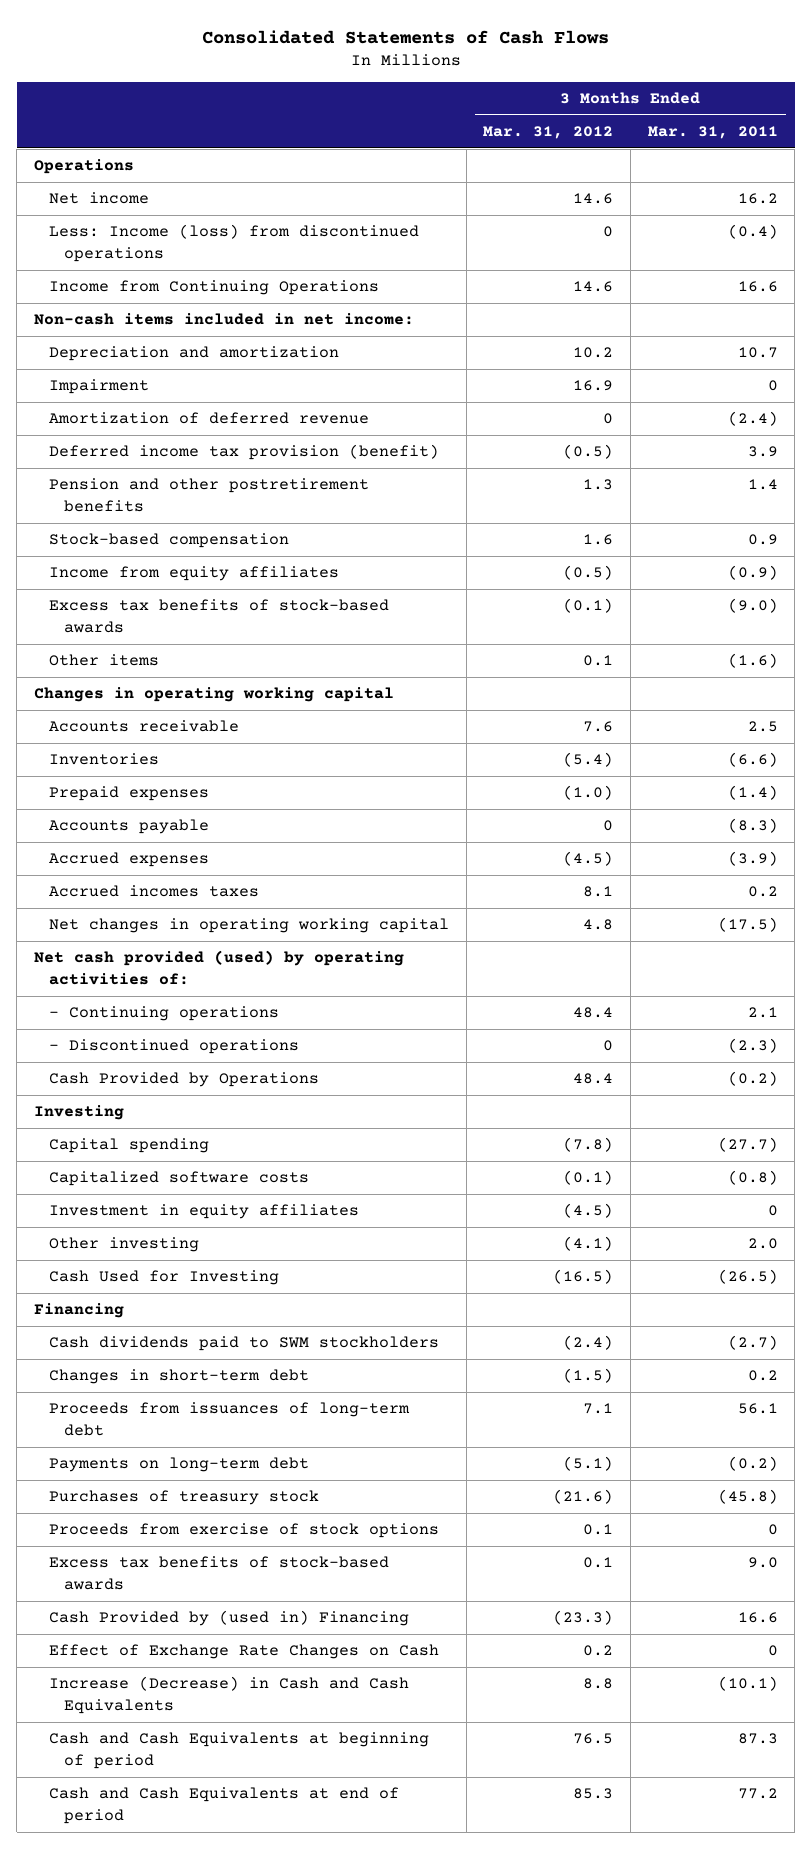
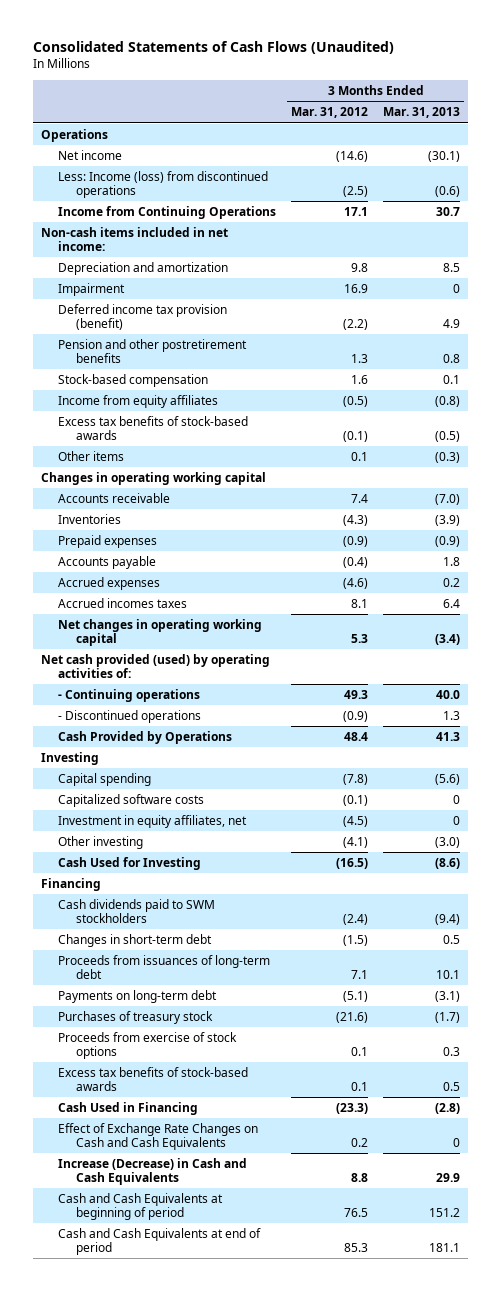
- Consolidated Statements of Cash Flows
+ Consolidated Statements of Cash Flows (Unaudited)
- | 3 Months Ended Mar. 31, 2012 | 3 Months Ended Mar. 31, 2011
+ | 3 Months Ended Mar. 31, 2012 | 3 Months Ended Mar. 31, 2013
- Net income | 14.6 | 16.2
- Less: Income (loss) from discontinued operations | 0 | (0.4)
- Income from Continuing Operations | 14.6 | 16.6
+ Net income | (14.6) | (30.1)
+ Less: Income (loss) from discontinued operations | (2.5) | (0.6)
+ Income from Continuing Operations | 17.1 | 30.7
- Depreciation and amortization | 10.2 | 10.7
+ Depreciation and amortization | 9.8 | 8.5
- Amortization of deferred revenue | 0 | (2.4)
- Deferred income tax provision (benefit) | (0.5) | 3.9
+ Deferred income tax provision (benefit) | (2.2) | 4.9
- Accounts receivable | 7.6 | 2.5
- Inventories | (5.4) | (6.6)
- Prepaid expenses | (1.0) | (1.4)
- Accounts payable | 0 | (8.3)
- Accrued expenses | (4.5) | (3.9)
+ Accounts receivable | 7.4 | (7.0)
+ Inventories | (4.3) | (3.9)
+ Prepaid expenses | (0.9) | (0.9)
+ Accounts payable | (0.4) | 1.8
+ Accrued expenses | (4.6) | 0.2
- Net changes in operating working capital | 4.8 | (17.5)
+ Net changes in operating working capital | 5.3 | (3.4)
- - Continuing operations | 48.4 | 2.1
- - Discontinued operations | 0 | (2.3)
+ - Continuing operations | 49.3 | 40.0
+ - Discontinued operations | (0.9) | 1.3
- Investment in equity affiliates | (4.5) | 0
+ Investment in equity affiliates, net | (4.5) | 0
- Cash Provided by (used in) Financing | (23.3) | 16.6
- Effect of Exchange Rate Changes on Cash | 0.2 | 0
+ Cash Used in Financing | (23.3) | (2.8)
+ Effect of Exchange Rate Changes on Cash and Cash Equivalents | 0.2 | 0

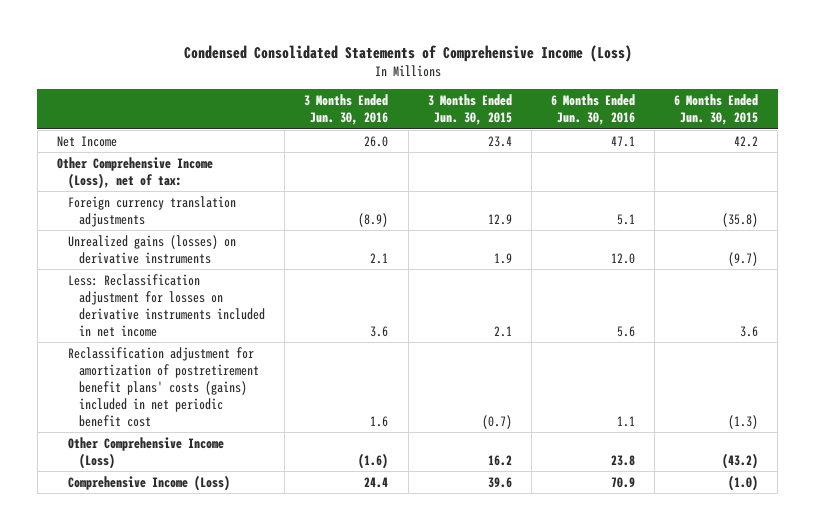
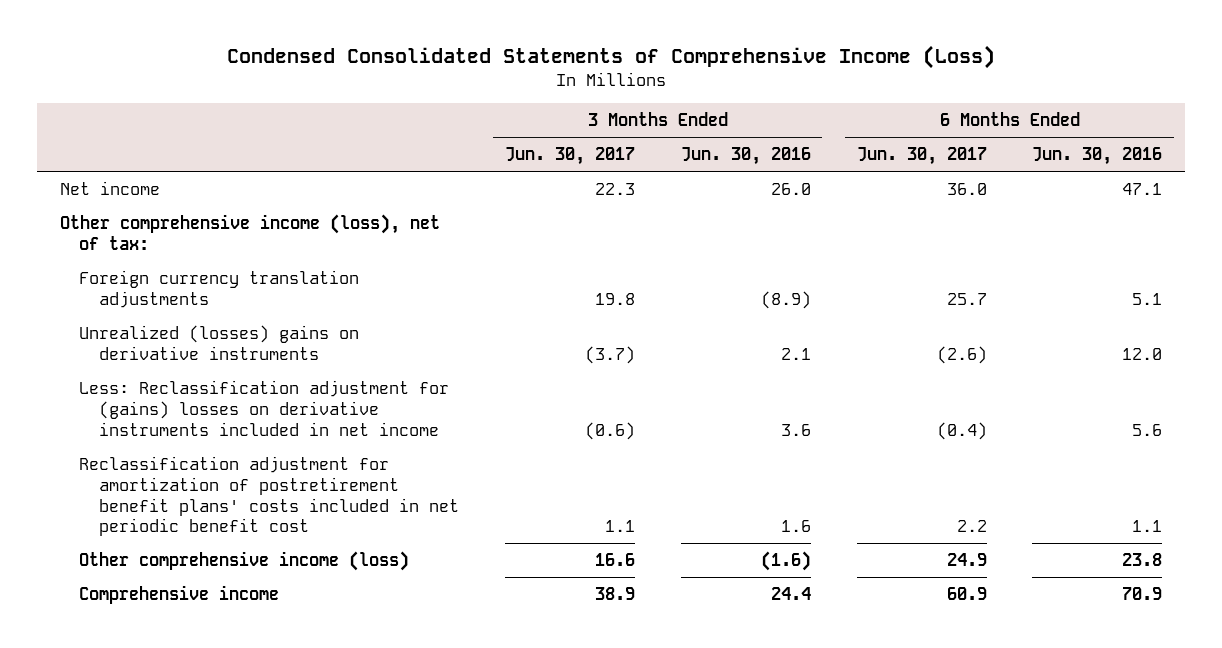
- | 3 Months Ended Jun. 30, 2016 | 3 Months Ended Jun. 30, 2015 | 6 Months Ended Jun. 30, 2016 | 6 Months Ended Jun. 30, 2015
+ | 3 Months Ended Jun. 30, 2017 | 3 Months Ended Jun. 30, 2016 | 6 Months Ended Jun. 30, 2017 | 6 Months Ended Jun. 30, 2016
- Net Income | 26.0 | 23.4 | 47.1 | 42.2
- Other Comprehensive Income (Loss), net of tax:
+ Net income | 22.3 | 26.0 | 36.0 | 47.1
+ Other comprehensive income (loss), net of tax:
- Unrealized gains (losses) on derivative instruments | 2.1 | 1.9 | 12.0 | (9.7)
- Less: Reclassification adjustment for losses on derivative instruments included in net income | 3.6 | 2.1 | 5.6 | 3.6
- Reclassification adjustment for amortization of postretirement benefit plans' costs (gains) included in net periodic benefit cost | 1.6 | (0.7) | 1.1 | (1.3)
- Other Comprehensive Income (Loss) | (1.6) | 16.2 | 23.8 | (43.2)
- Comprehensive Income (Loss) | 24.4 | 39.6 | 70.9 | (1.0)
+ Unrealized (losses) gains on derivative instruments | (3.7) | 2.1 | (2.6) | 12.0
+ Less: Reclassification adjustment for (gains) losses on derivative instruments included in net income | (0.6) | 3.6 | (0.4) | 5.6
+ Reclassification adjustment for amortization of postretirement benefit plans' costs included in net periodic benefit cost | 1.1 | 1.6 | 2.2 | 1.1
+ Other comprehensive income (loss) | 16.6 | (1.6) | 24.9 | 23.8
+ Comprehensive income | 38.9 | 24.4 | 60.9 | 70.9

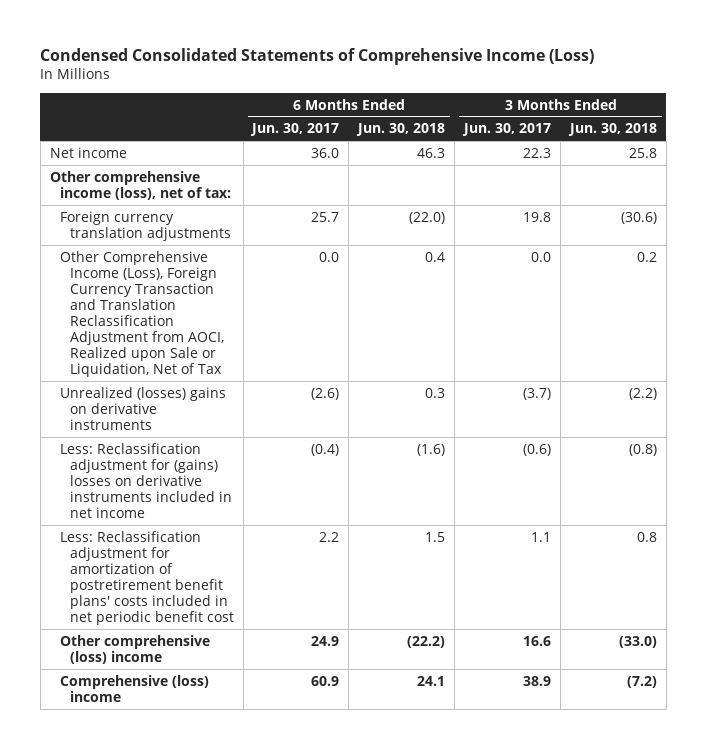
- | 3 Months Ended Jun. 30, 2017 | 3 Months Ended Jun. 30, 2016 | 6 Months Ended Jun. 30, 2017 | 6 Months Ended Jun. 30, 2016
+ | 6 Months Ended Jun. 30, 2017 | 6 Months Ended Jun. 30, 2018 | 3 Months Ended Jun. 30, 2017 | 3 Months Ended Jun. 30, 2018
+ Other Comprehensive Income (Loss), Foreign Currency Transaction and Translation Reclassification Adjustment from AOCI, Realized upon Sale or Liquidation, Net of Tax | 0.0 | 0.4 | 0.0 | 0.2
- Reclassification adjustment for amortization of postretirement benefit plans' costs included in net periodic benefit cost | 1.1 | 1.6 | 2.2 | 1.1
- Other comprehensive income (loss) | 16.6 | (1.6) | 24.9 | 23.8
- Comprehensive income | 38.9 | 24.4 | 60.9 | 70.9
+ Less: Reclassification adjustment for amortization of postretirement benefit plans' costs included in net periodic benefit cost | 2.2 | 1.5 | 1.1 | 0.8
+ Other comprehensive (loss) income | 24.9 | (22.2) | 16.6 | (33.0)
+ Comprehensive (loss) income | 60.9 | 24.1 | 38.9 | (7.2)

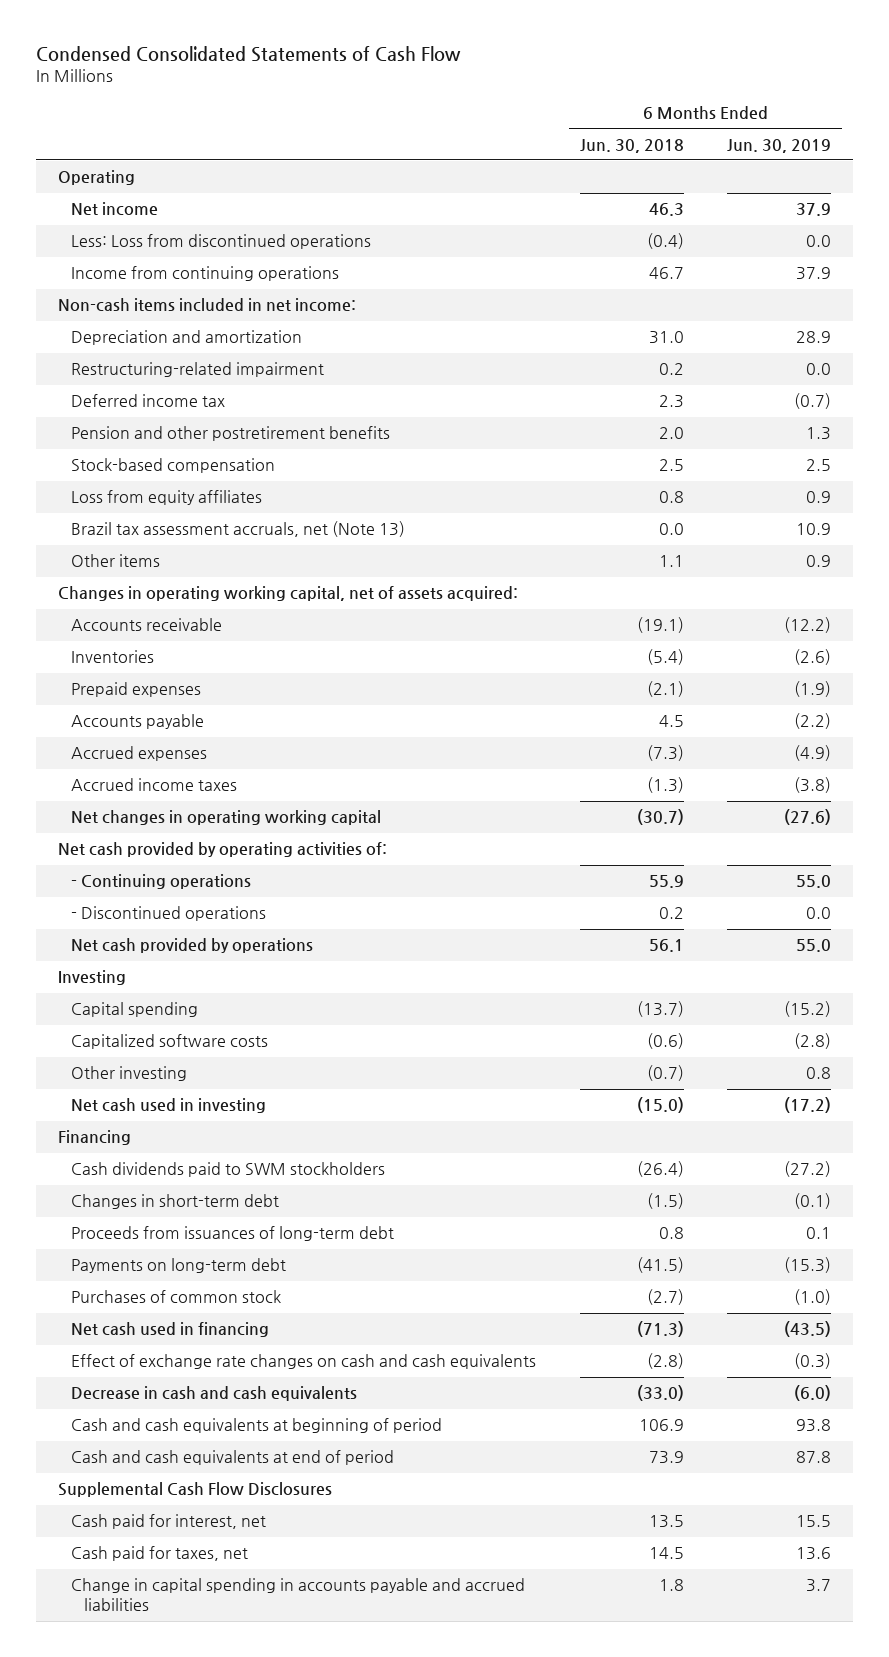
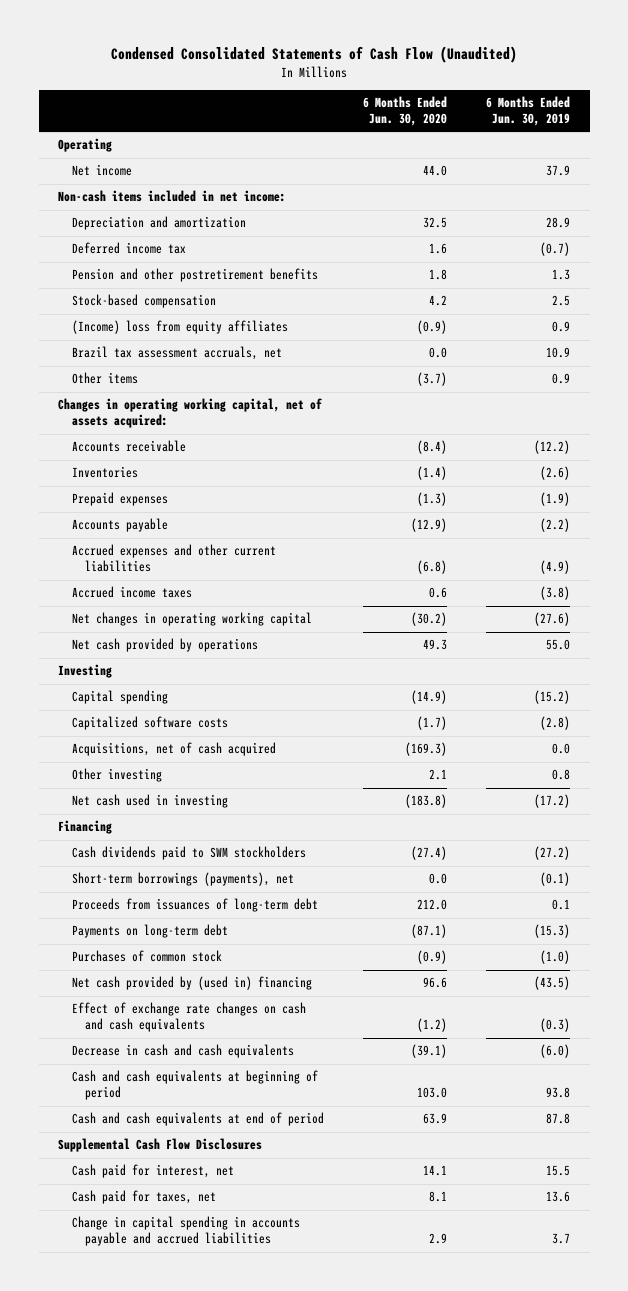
- Condensed Consolidated Statements of Cash Flow
+ Condensed Consolidated Statements of Cash Flow (Unaudited)
- | 6 Months Ended Jun. 30, 2018 | 6 Months Ended Jun. 30, 2019
+ | 6 Months Ended Jun. 30, 2020 | 6 Months Ended Jun. 30, 2019
- Less: Loss from discontinued operations | (0.4) | 0.0
- Income from continuing operations | 46.7 | 37.9
- Restructuring-related impairment | 0.2 | 0.0
- Loss from equity affiliates | 0.8 | 0.9
- Brazil tax assessment accruals, net (Note 13) | 0.0 | 10.9
+ (Income) loss from equity affiliates | (0.9) | 0.9
+ Brazil tax assessment accruals, net | 0.0 | 10.9
- Accrued expenses | (7.3) | (4.9)
+ Accrued expenses and other current liabilities | (6.8) | (4.9)
- Net cash provided by operating activities of:
- - Continuing operations | 55.9 | 55.0
- - Discontinued operations | 0.2 | 0.0
+ Acquisitions, net of cash acquired | (169.3) | 0.0
- Changes in short-term debt | (1.5) | (0.1)
+ Short-term borrowings (payments), net | 0.0 | (0.1)
- Net cash used in financing | (71.3) | (43.5)
+ Net cash provided by (used in) financing | 96.6 | (43.5)

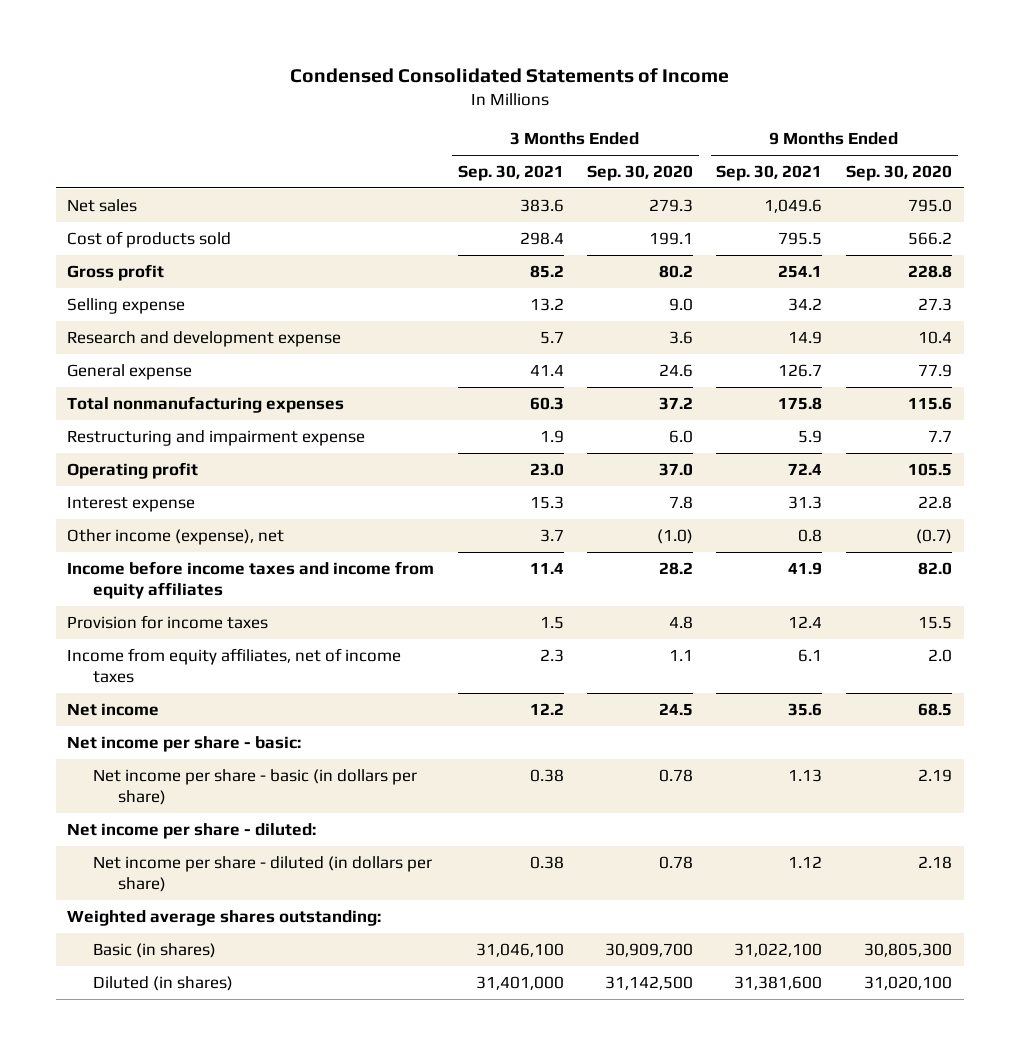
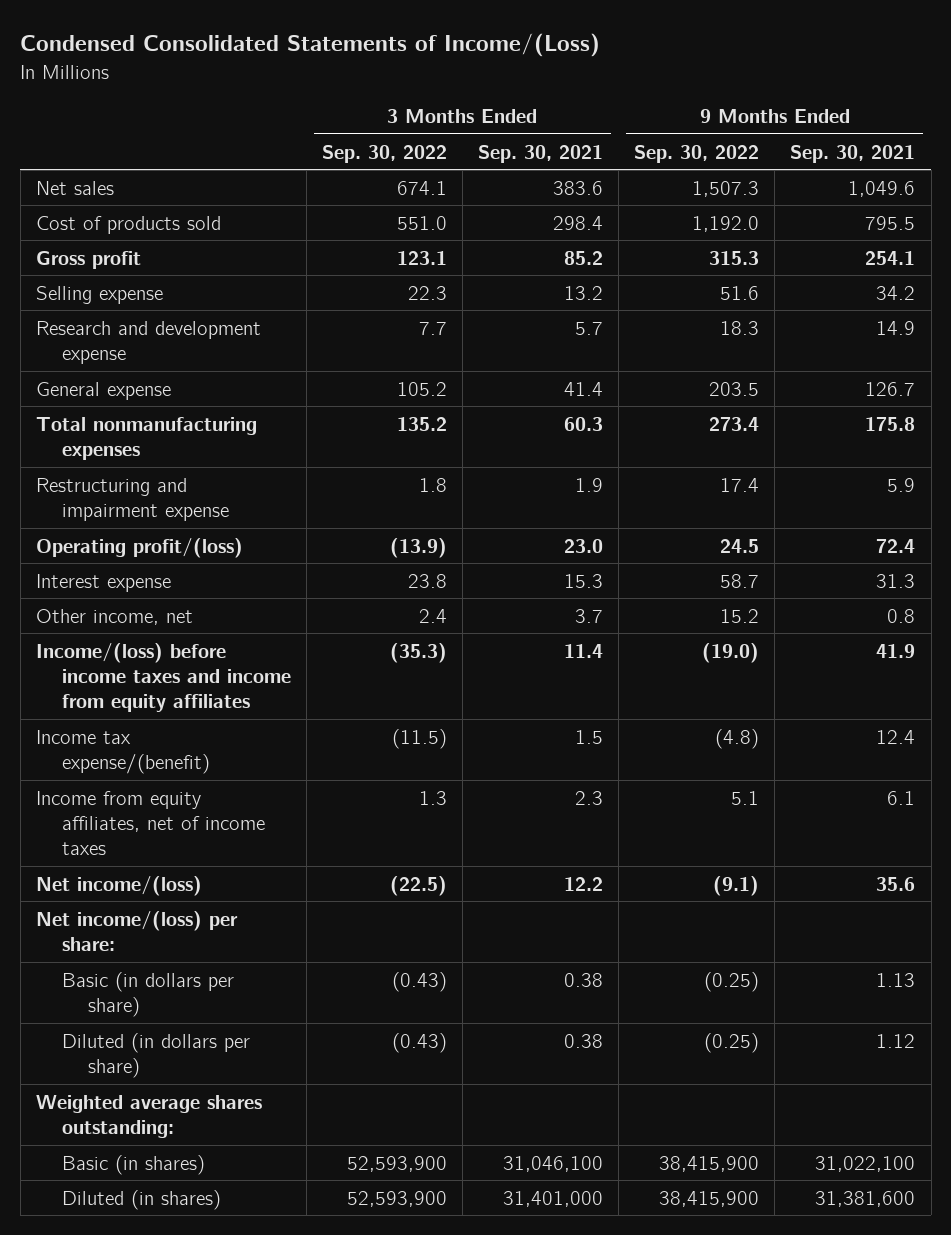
- Condensed Consolidated Statements of Income
+ Condensed Consolidated Statements of Income/(Loss)
- | 3 Months Ended Sep. 30, 2021 | 3 Months Ended Sep. 30, 2020 | 9 Months Ended Sep. 30, 2021 | 9 Months Ended Sep. 30, 2020
+ | 3 Months Ended Sep. 30, 2022 | 3 Months Ended Sep. 30, 2021 | 9 Months Ended Sep. 30, 2022 | 9 Months Ended Sep. 30, 2021
- Operating profit | 23.0 | 37.0 | 72.4 | 105.5
+ Operating profit/(loss) | (13.9) | 23.0 | 24.5 | 72.4
- Other income (expense), net | 3.7 | (1.0) | 0.8 | (0.7)
- Income before income taxes and income from equity affiliates | 11.4 | 28.2 | 41.9 | 82.0
- Provision for income taxes | 1.5 | 4.8 | 12.4 | 15.5
+ Other income, net | 2.4 | 3.7 | 15.2 | 0.8
+ Income/(loss) before income taxes and income from equity affiliates | (35.3) | 11.4 | (19.0) | 41.9
+ Income tax expense/(benefit) | (11.5) | 1.5 | (4.8) | 12.4
- Net income | 12.2 | 24.5 | 35.6 | 68.5
- Net income per share - basic:
- Net income per share - basic (in dollars per share) | 0.38 | 0.78 | 1.13 | 2.19
- Net income per share - diluted:
- Net income per share - diluted (in dollars per share) | 0.38 | 0.78 | 1.12 | 2.18
+ Net income/(loss) | (22.5) | 12.2 | (9.1) | 35.6
+ Net income/(loss) per share:
+ Basic (in dollars per share) | (0.43) | 0.38 | (0.25) | 1.13
+ Diluted (in dollars per share) | (0.43) | 0.38 | (0.25) | 1.12

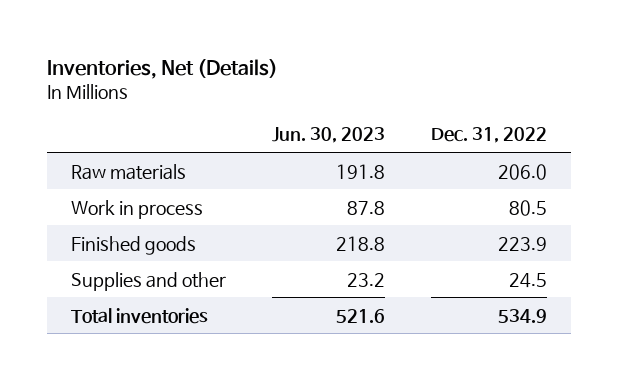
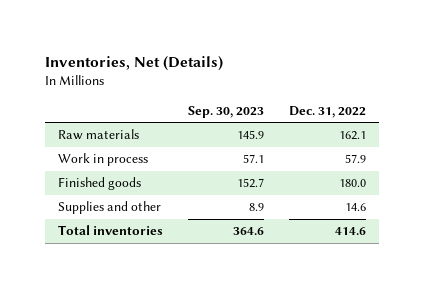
- | Jun. 30, 2023 | Dec. 31, 2022
+ | Sep. 30, 2023 | Dec. 31, 2022
- Raw materials | 191.8 | 206.0
- Work in process | 87.8 | 80.5
- Finished goods | 218.8 | 223.9
- Supplies and other | 23.2 | 24.5
- Total inventories | 521.6 | 534.9
+ Raw materials | 145.9 | 162.1
+ Work in process | 57.1 | 57.9
+ Finished goods | 152.7 | 180.0
+ Supplies and other | 8.9 | 14.6
+ Total inventories | 364.6 | 414.6

